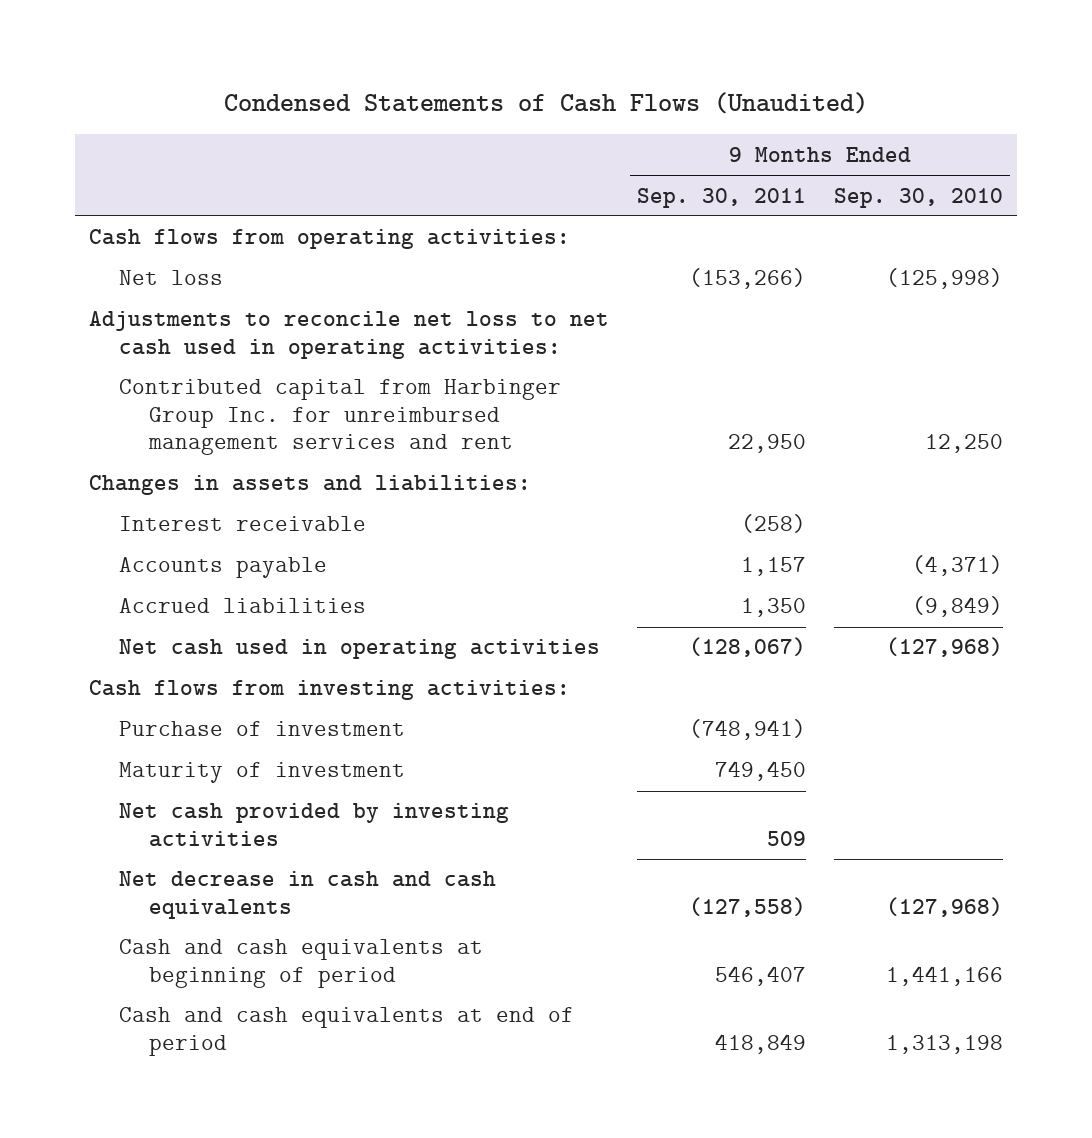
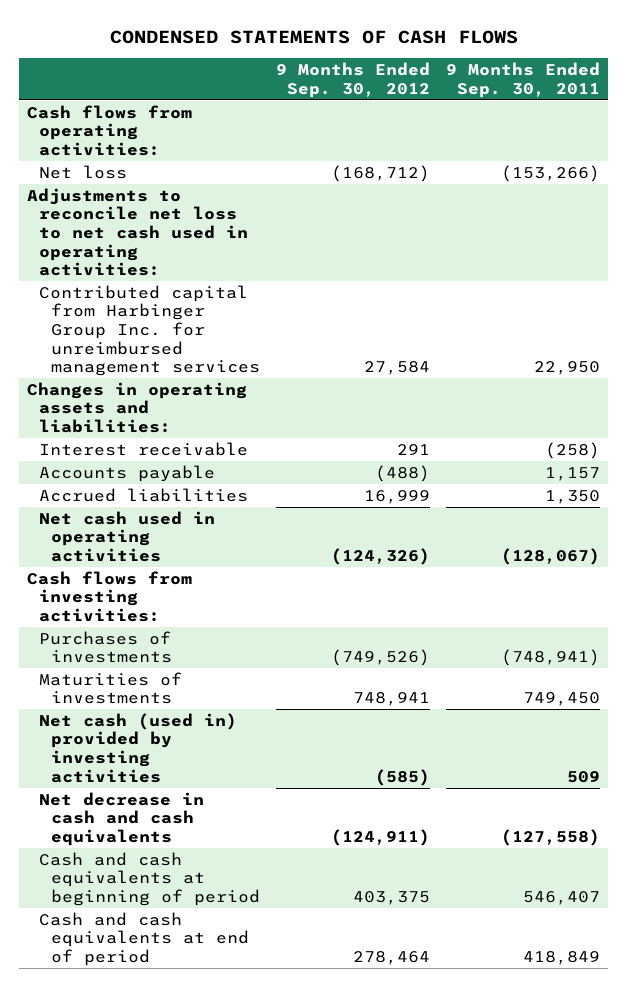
- Condensed Statements of Cash Flows (Unaudited)
+ CONDENSED STATEMENTS OF CASH FLOWS
- | 9 Months Ended Sep. 30, 2011 | 9 Months Ended Sep. 30, 2010
+ | 9 Months Ended Sep. 30, 2012 | 9 Months Ended Sep. 30, 2011
- Contributed capital from Harbinger Group Inc. for unreimbursed management services and rent | 22,950 | 12,250
- Changes in assets and liabilities:
+ Contributed capital from Harbinger Group Inc. for unreimbursed management services | 27,584 | 22,950
+ Changes in operating assets and liabilities:
- Purchase of investment | (748,941) |
- Maturity of investment | 749,450 |
- Net cash provided by investing activities | 509 |
+ Purchases of investments | (749,526) | (748,941)
+ Maturities of investments | 748,941 | 749,450
+ Net cash (used in) provided by investing activities | (585) | 509

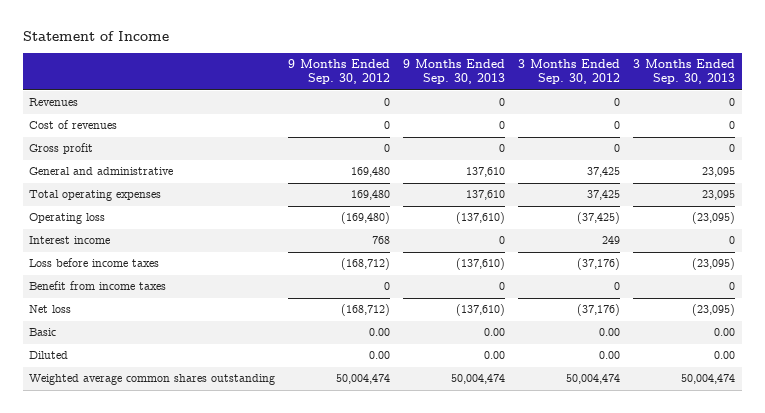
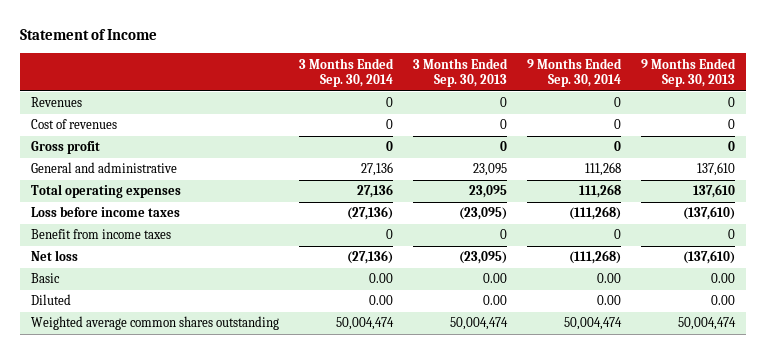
- | 9 Months Ended Sep. 30, 2012 | 9 Months Ended Sep. 30, 2013 | 3 Months Ended Sep. 30, 2012 | 3 Months Ended Sep. 30, 2013
+ | 3 Months Ended Sep. 30, 2014 | 3 Months Ended Sep. 30, 2013 | 9 Months Ended Sep. 30, 2014 | 9 Months Ended Sep. 30, 2013
- Operating loss | (169,480) | (137,610) | (37,425) | (23,095)
- Interest income | 768 | 0 | 249 | 0

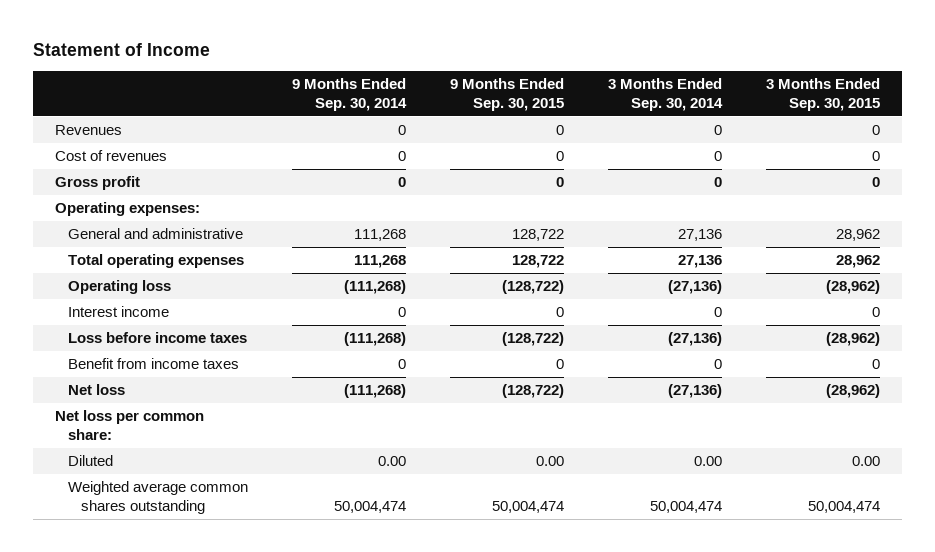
- | 3 Months Ended Sep. 30, 2014 | 3 Months Ended Sep. 30, 2013 | 9 Months Ended Sep. 30, 2014 | 9 Months Ended Sep. 30, 2013
+ | 9 Months Ended Sep. 30, 2014 | 9 Months Ended Sep. 30, 2015 | 3 Months Ended Sep. 30, 2014 | 3 Months Ended Sep. 30, 2015
+ Operating expenses:
+ Operating loss | (111,268) | (128,722) | (27,136) | (28,962)
+ Interest income | 0 | 0 | 0 | 0
- Basic | 0.00 | 0.00 | 0.00 | 0.00
+ Net loss per common share:

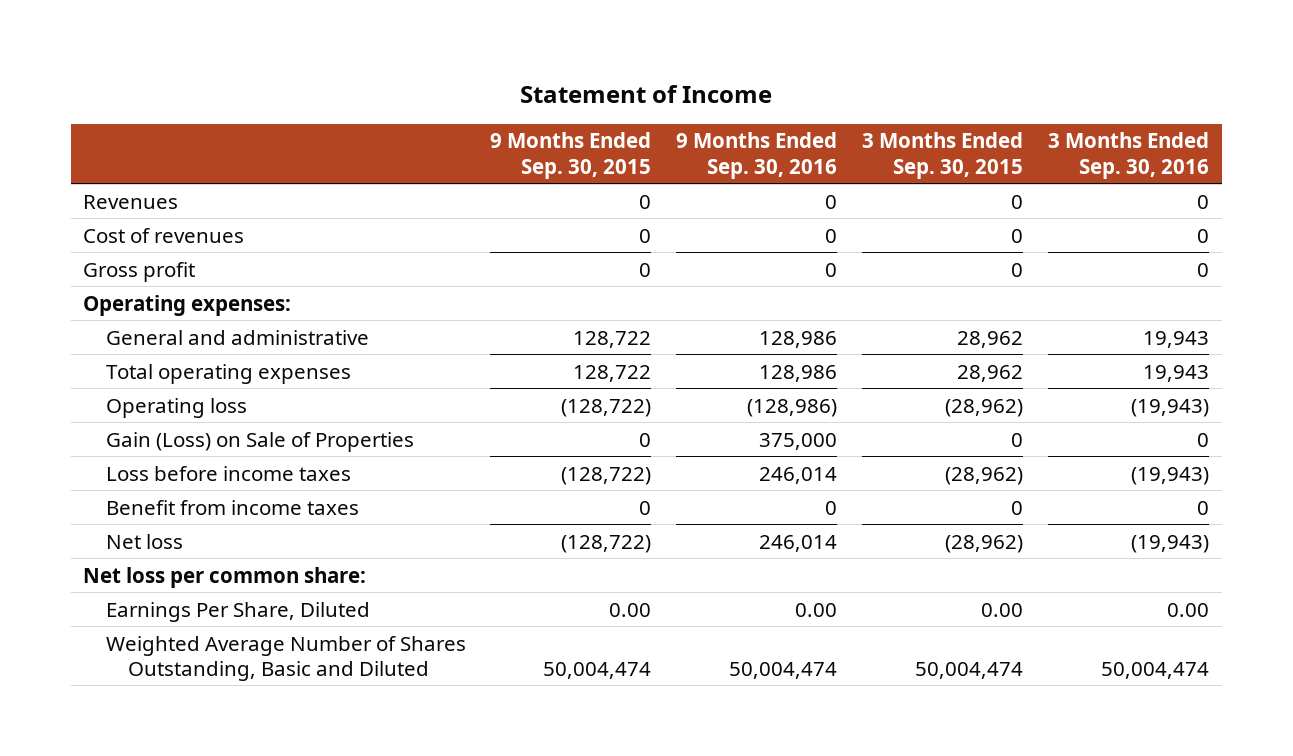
- | 9 Months Ended Sep. 30, 2014 | 9 Months Ended Sep. 30, 2015 | 3 Months Ended Sep. 30, 2014 | 3 Months Ended Sep. 30, 2015
+ | 9 Months Ended Sep. 30, 2015 | 9 Months Ended Sep. 30, 2016 | 3 Months Ended Sep. 30, 2015 | 3 Months Ended Sep. 30, 2016
- Interest income | 0 | 0 | 0 | 0
+ Gain (Loss) on Sale of Properties | 0 | 375,000 | 0 | 0
- Diluted | 0.00 | 0.00 | 0.00 | 0.00
- Weighted average common shares outstanding | 50,004,474 | 50,004,474 | 50,004,474 | 50,004,474
+ Earnings Per Share, Diluted | 0.00 | 0.00 | 0.00 | 0.00
+ Weighted Average Number of Shares Outstanding, Basic and Diluted | 50,004,474 | 50,004,474 | 50,004,474 | 50,004,474

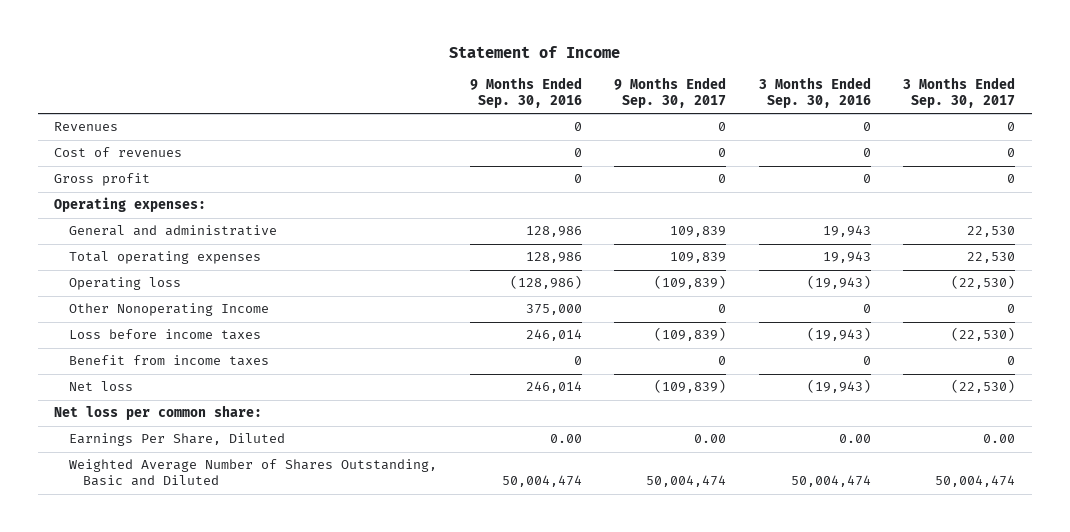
- | 9 Months Ended Sep. 30, 2015 | 9 Months Ended Sep. 30, 2016 | 3 Months Ended Sep. 30, 2015 | 3 Months Ended Sep. 30, 2016
+ | 9 Months Ended Sep. 30, 2016 | 9 Months Ended Sep. 30, 2017 | 3 Months Ended Sep. 30, 2016 | 3 Months Ended Sep. 30, 2017
- Gain (Loss) on Sale of Properties | 0 | 375,000 | 0 | 0
+ Other Nonoperating Income | 375,000 | 0 | 0 | 0

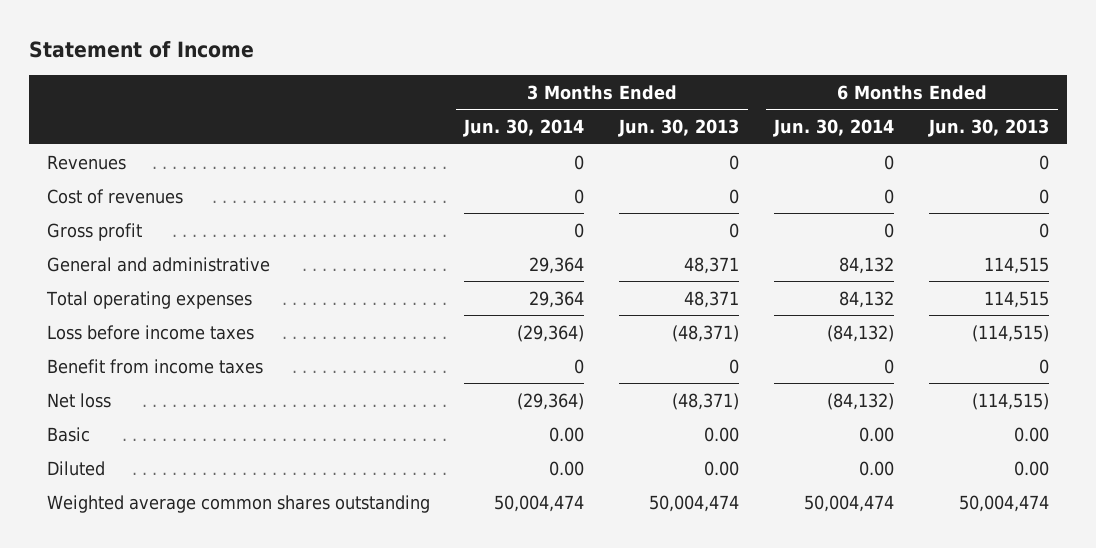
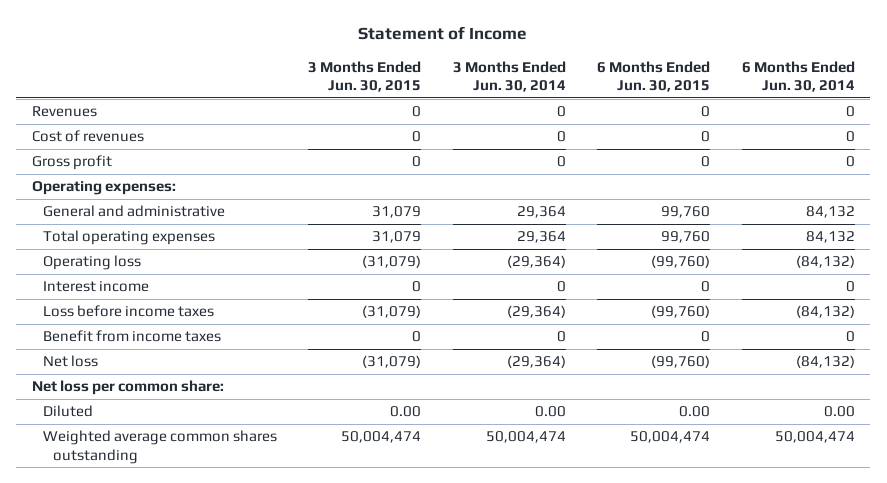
- | 3 Months Ended Jun. 30, 2014 | 3 Months Ended Jun. 30, 2013 | 6 Months Ended Jun. 30, 2014 | 6 Months Ended Jun. 30, 2013
+ | 3 Months Ended Jun. 30, 2015 | 3 Months Ended Jun. 30, 2014 | 6 Months Ended Jun. 30, 2015 | 6 Months Ended Jun. 30, 2014
+ Operating expenses:
+ Operating loss | (31,079) | (29,364) | (99,760) | (84,132)
+ Interest income | 0 | 0 | 0 | 0
- Basic | 0.00 | 0.00 | 0.00 | 0.00
+ Net loss per common share:

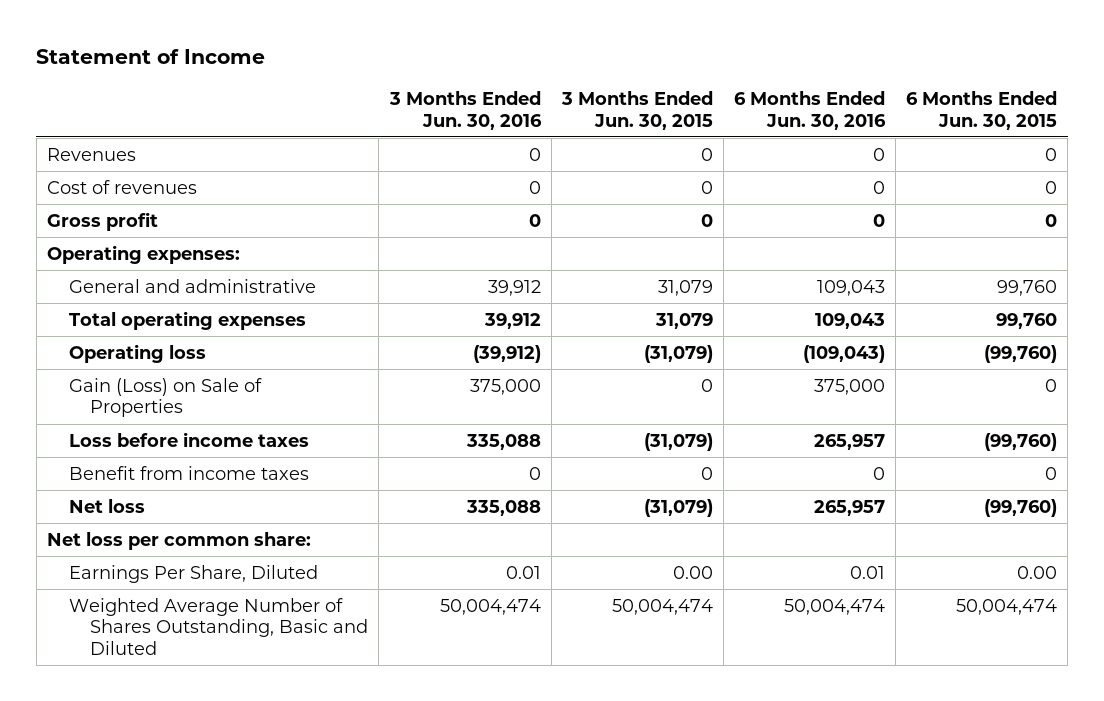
- | 3 Months Ended Jun. 30, 2015 | 3 Months Ended Jun. 30, 2014 | 6 Months Ended Jun. 30, 2015 | 6 Months Ended Jun. 30, 2014
+ | 3 Months Ended Jun. 30, 2016 | 3 Months Ended Jun. 30, 2015 | 6 Months Ended Jun. 30, 2016 | 6 Months Ended Jun. 30, 2015
- Interest income | 0 | 0 | 0 | 0
+ Gain (Loss) on Sale of Properties | 375,000 | 0 | 375,000 | 0
- Diluted | 0.00 | 0.00 | 0.00 | 0.00
- Weighted average common shares outstanding | 50,004,474 | 50,004,474 | 50,004,474 | 50,004,474
+ Earnings Per Share, Diluted | 0.01 | 0.00 | 0.01 | 0.00
+ Weighted Average Number of Shares Outstanding, Basic and Diluted | 50,004,474 | 50,004,474 | 50,004,474 | 50,004,474

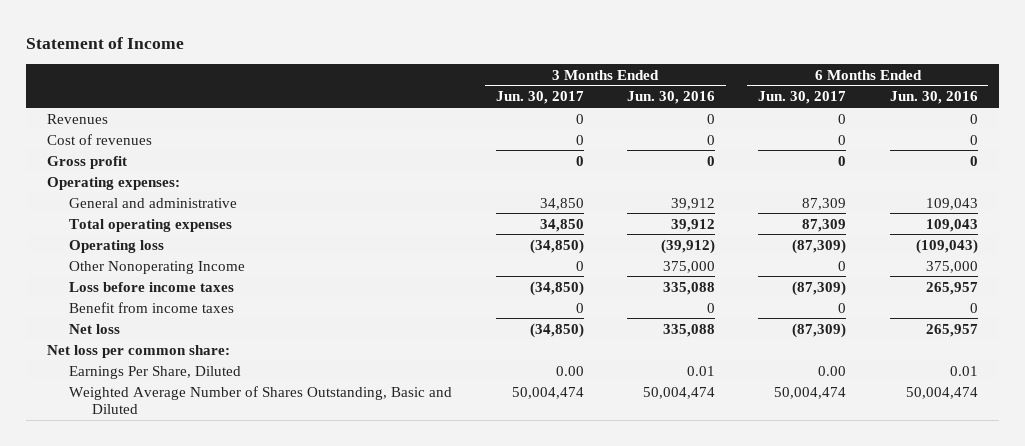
- | 3 Months Ended Jun. 30, 2016 | 3 Months Ended Jun. 30, 2015 | 6 Months Ended Jun. 30, 2016 | 6 Months Ended Jun. 30, 2015
+ | 3 Months Ended Jun. 30, 2017 | 3 Months Ended Jun. 30, 2016 | 6 Months Ended Jun. 30, 2017 | 6 Months Ended Jun. 30, 2016
- Gain (Loss) on Sale of Properties | 375,000 | 0 | 375,000 | 0
+ Other Nonoperating Income | 0 | 375,000 | 0 | 375,000

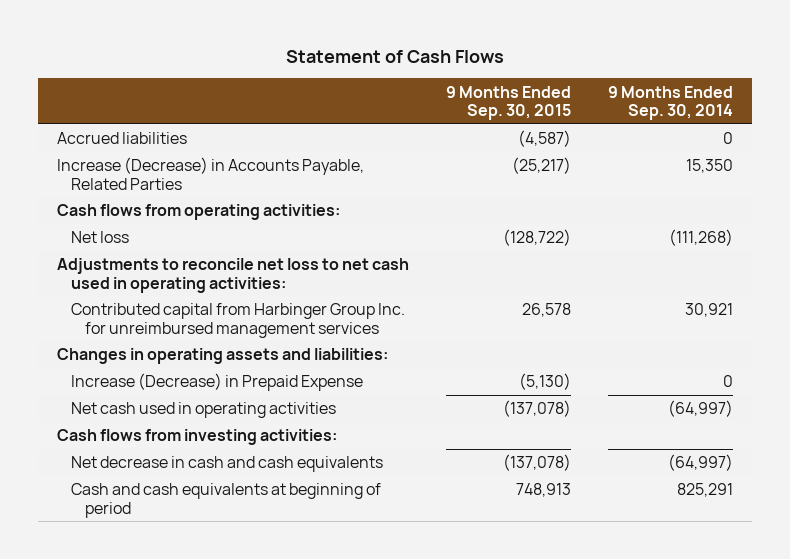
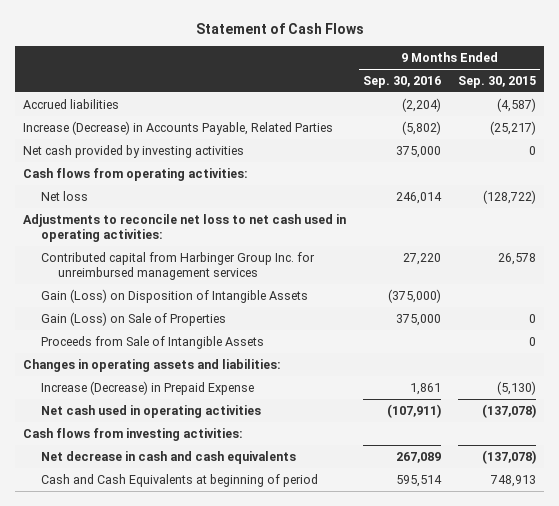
- | 9 Months Ended Sep. 30, 2015 | 9 Months Ended Sep. 30, 2014
+ | 9 Months Ended Sep. 30, 2016 | 9 Months Ended Sep. 30, 2015
+ Net cash provided by investing activities | 375,000 | 0
+ Gain (Loss) on Disposition of Intangible Assets | (375,000) |
+ Gain (Loss) on Sale of Properties | 375,000 | 0
+ Proceeds from Sale of Intangible Assets | | 0
- Cash and cash equivalents at beginning of period | 748,913 | 825,291
+ Cash and Cash Equivalents at beginning of period | 595,514 | 748,913

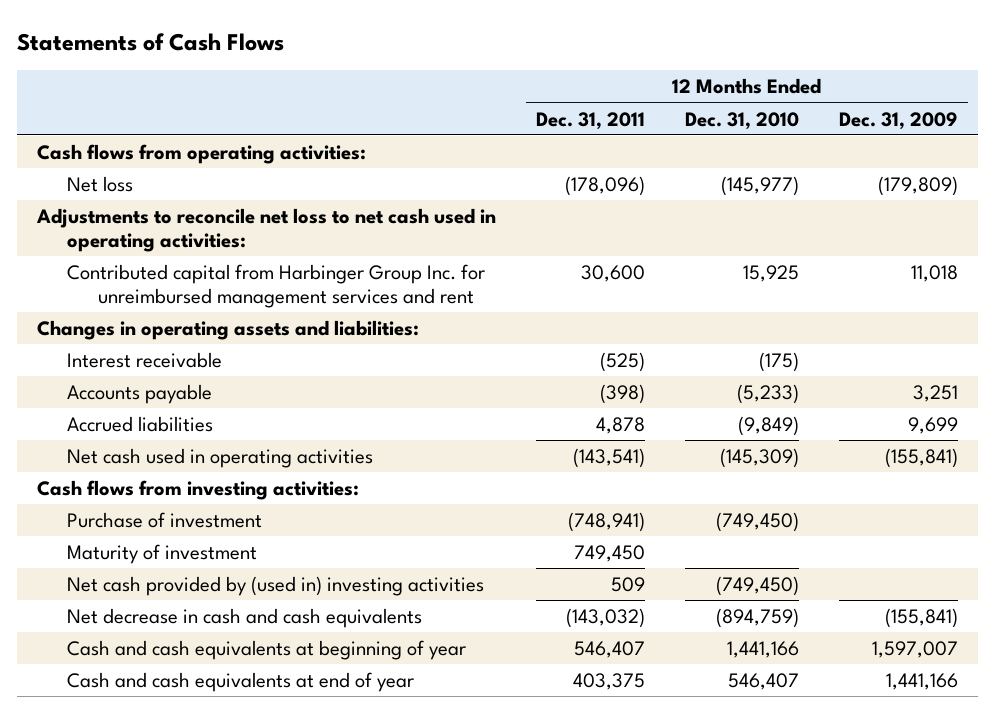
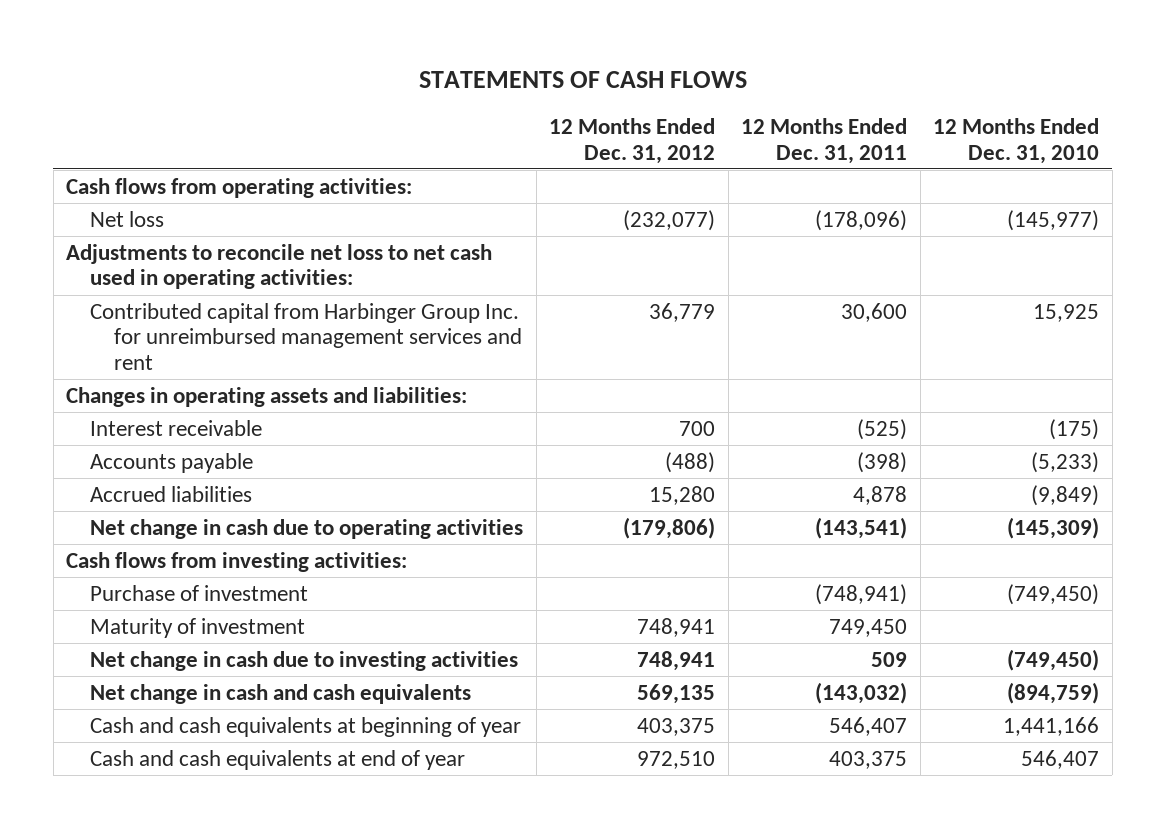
- Statements of Cash Flows
+ STATEMENTS OF CASH FLOWS
- | 12 Months Ended Dec. 31, 2011 | 12 Months Ended Dec. 31, 2010 | 12 Months Ended Dec. 31, 2009
+ | 12 Months Ended Dec. 31, 2012 | 12 Months Ended Dec. 31, 2011 | 12 Months Ended Dec. 31, 2010
- Net cash used in operating activities | (143,541) | (145,309) | (155,841)
+ Net change in cash due to operating activities | (179,806) | (143,541) | (145,309)
- Net cash provided by (used in) investing activities | 509 | (749,450) |
- Net decrease in cash and cash equivalents | (143,032) | (894,759) | (155,841)
+ Net change in cash due to investing activities | 748,941 | 509 | (749,450)
+ Net change in cash and cash equivalents | 569,135 | (143,032) | (894,759)

